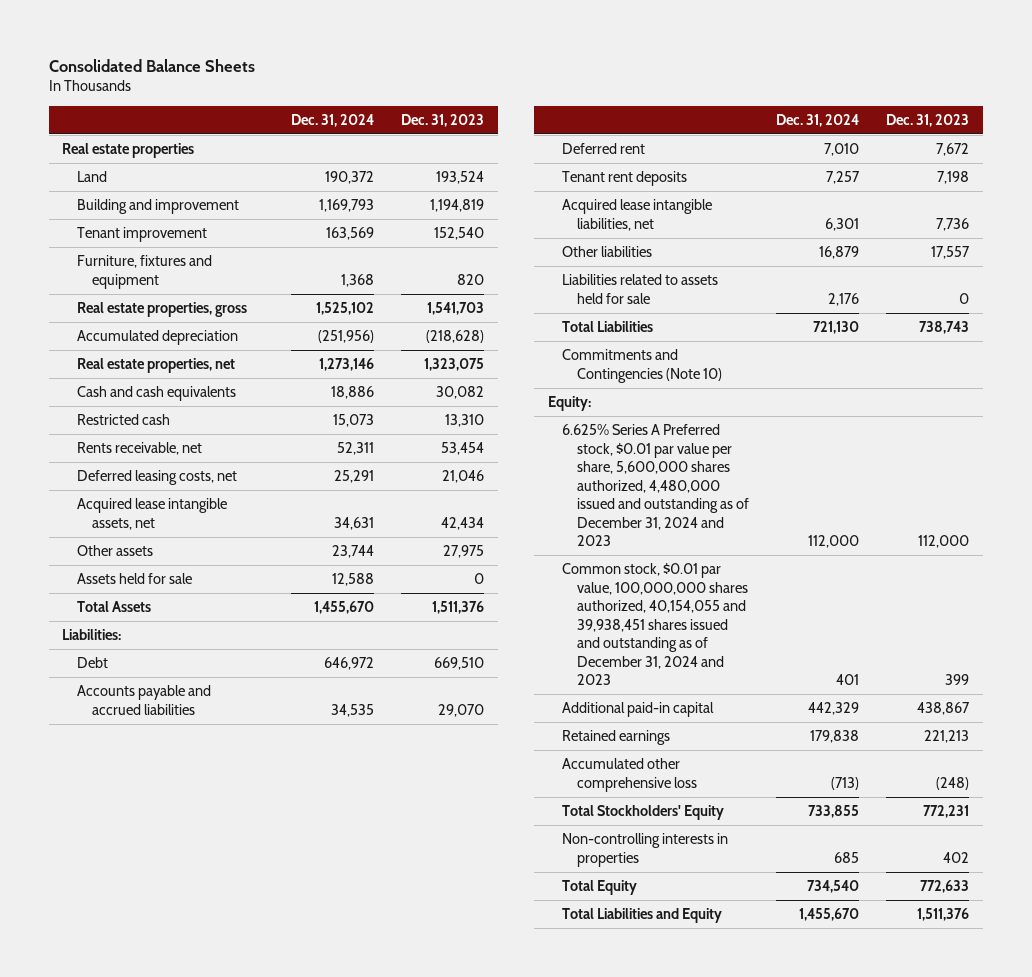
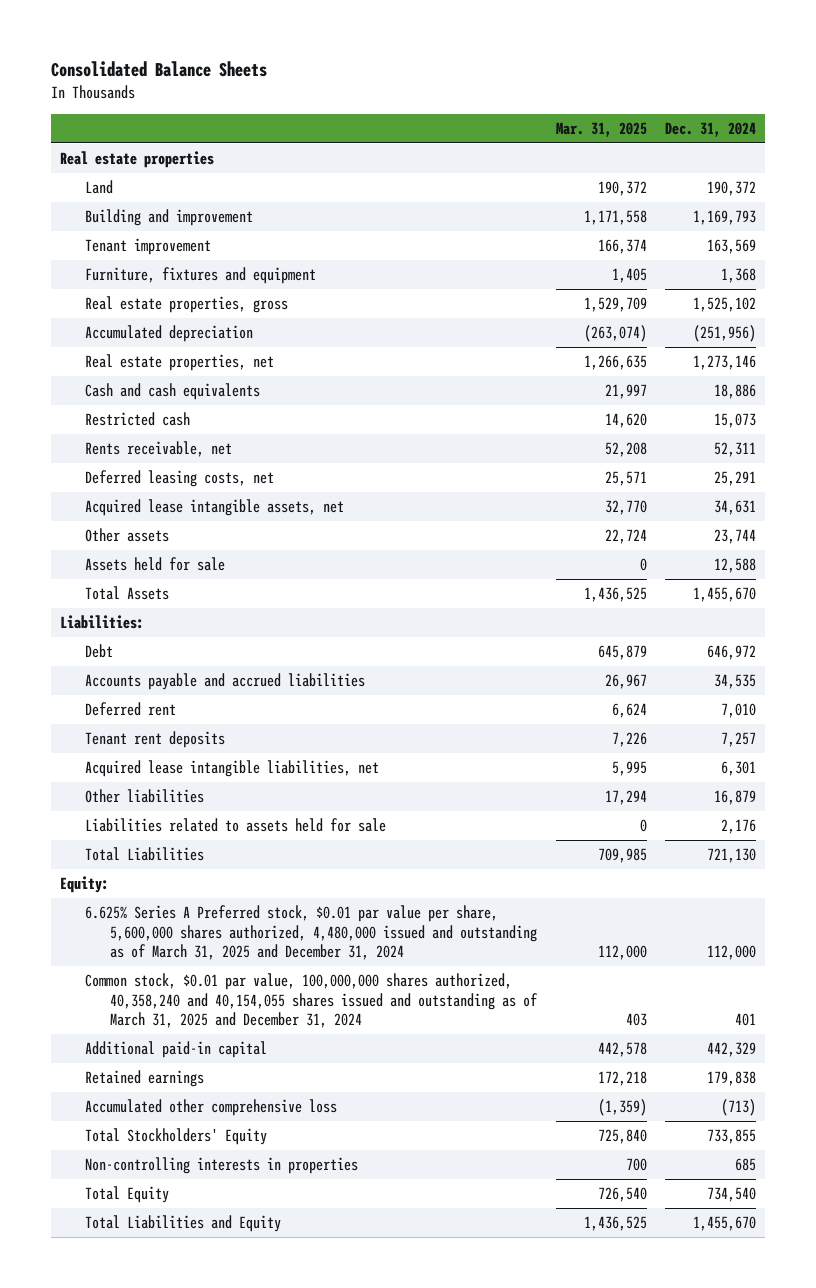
- | Dec. 31, 2024 | Dec. 31, 2023
+ | Mar. 31, 2025 | Dec. 31, 2024
- Commitments and Contingencies (Note 10)
- 6.625% Series A Preferred stock, $0.01 par value per share, 5,600,000 shares authorized, 4,480,000 issued and outstanding as of December 31, 2024 and 2023 | 112,000 | 112,000
- Common stock, $0.01 par value, 100,000,000 shares authorized, 40,154,055 and 39,938,451 shares issued and outstanding as of December 31, 2024 and 2023 | 401 | 399
+ 6.625% Series A Preferred stock, $0.01 par value per share, 5,600,000 shares authorized, 4,480,000 issued and outstanding as of March 31, 2025 and December 31, 2024 | 112,000 | 112,000
+ Common stock, $0.01 par value, 100,000,000 shares authorized, 40,358,240 and 40,154,055 shares issued and outstanding as of March 31, 2025 and December 31, 2024 | 403 | 401

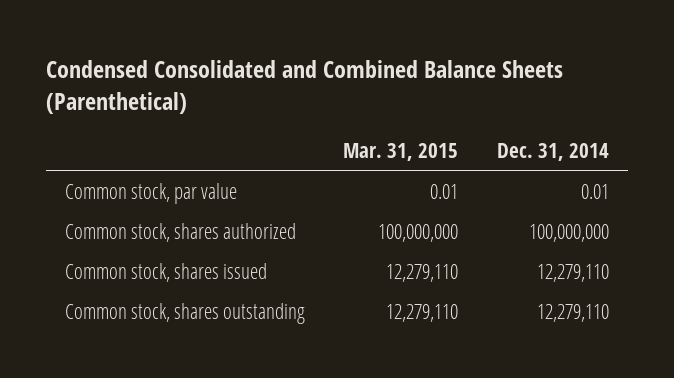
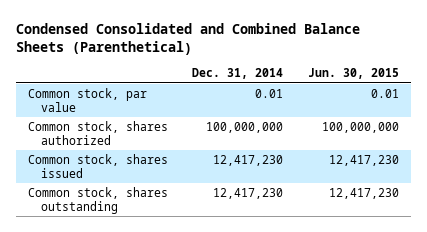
- | Mar. 31, 2015 | Dec. 31, 2014
+ | Dec. 31, 2014 | Jun. 30, 2015
- Common stock, shares issued | 12,279,110 | 12,279,110
- Common stock, shares outstanding | 12,279,110 | 12,279,110
+ Common stock, shares issued | 12,417,230 | 12,417,230
+ Common stock, shares outstanding | 12,417,230 | 12,417,230

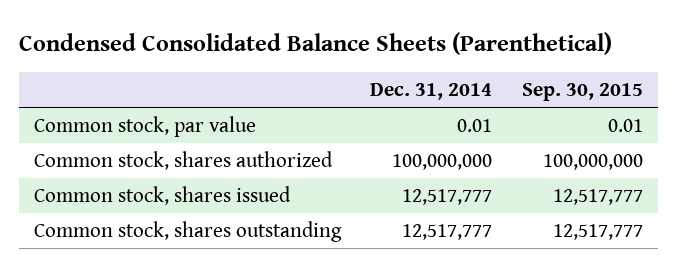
- Condensed Consolidated and Combined Balance Sheets (Parenthetical)
+ Condensed Consolidated Balance Sheets (Parenthetical)
- | Dec. 31, 2014 | Jun. 30, 2015
+ | Dec. 31, 2014 | Sep. 30, 2015
- Common stock, shares issued | 12,417,230 | 12,417,230
- Common stock, shares outstanding | 12,417,230 | 12,417,230
+ Common stock, shares issued | 12,517,777 | 12,517,777
+ Common stock, shares outstanding | 12,517,777 | 12,517,777

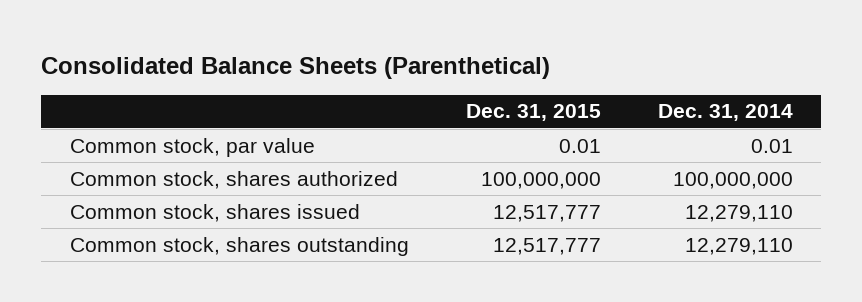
- Condensed Consolidated Balance Sheets (Parenthetical)
+ Consolidated Balance Sheets (Parenthetical)
- | Dec. 31, 2014 | Sep. 30, 2015
+ | Dec. 31, 2015 | Dec. 31, 2014
- Common stock, shares issued | 12,517,777 | 12,517,777
- Common stock, shares outstanding | 12,517,777 | 12,517,777
+ Common stock, shares issued | 12,517,777 | 12,279,110
+ Common stock, shares outstanding | 12,517,777 | 12,279,110

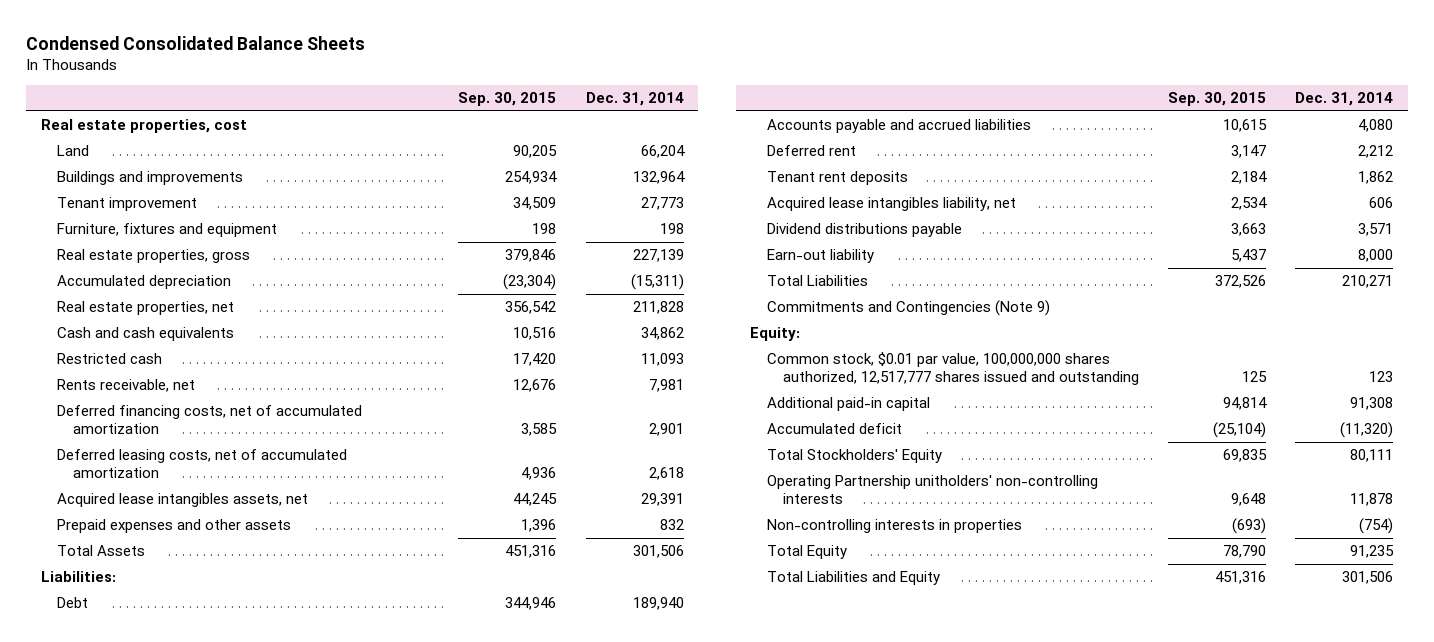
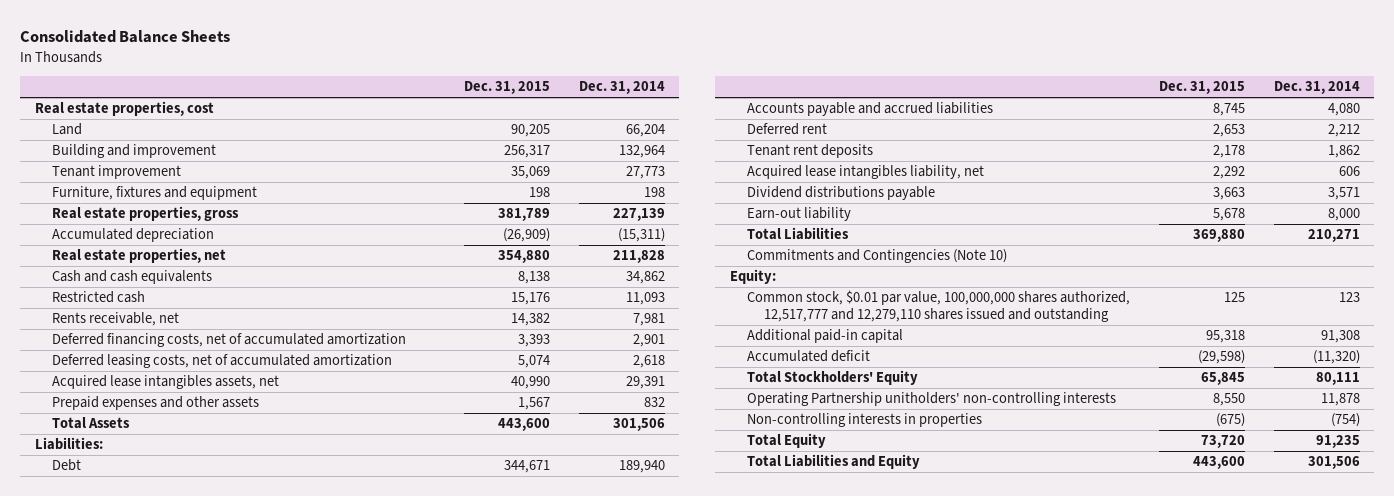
- Condensed Consolidated Balance Sheets
+ Consolidated Balance Sheets
- | Sep. 30, 2015 | Dec. 31, 2014
+ | Dec. 31, 2015 | Dec. 31, 2014
- Buildings and improvements | 254,934 | 132,964
+ Building and improvement | 256,317 | 132,964
- Commitments and Contingencies (Note 9)
+ Commitments and Contingencies (Note 10)
- Common stock, $0.01 par value, 100,000,000 shares authorized, 12,517,777 shares issued and outstanding | 125 | 123
+ Common stock, $0.01 par value, 100,000,000 shares authorized, 12,517,777 and 12,279,110 shares issued and outstanding | 125 | 123

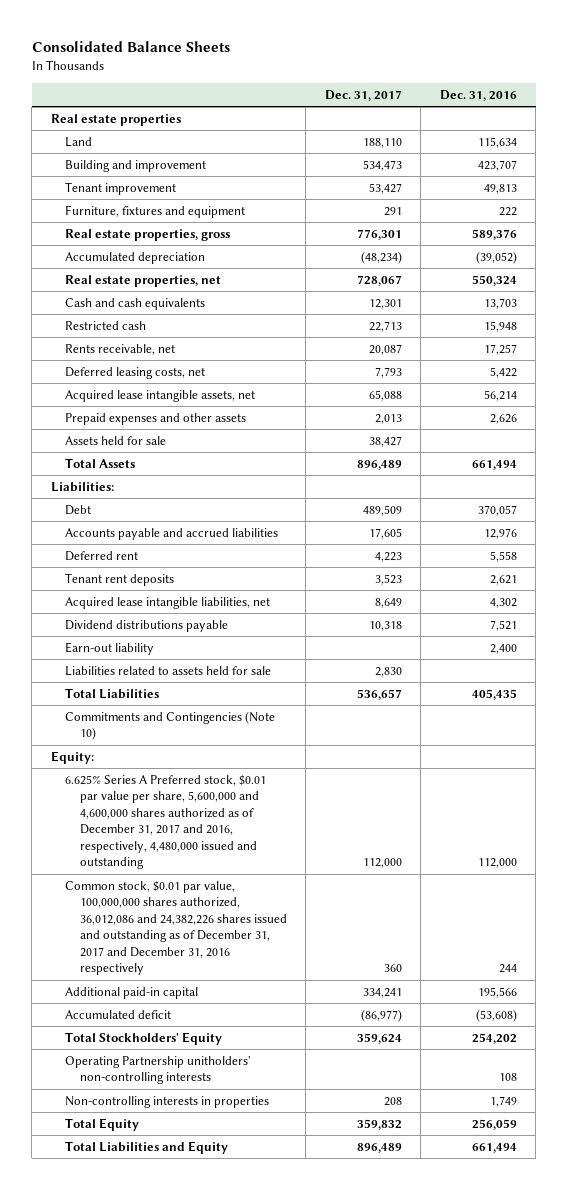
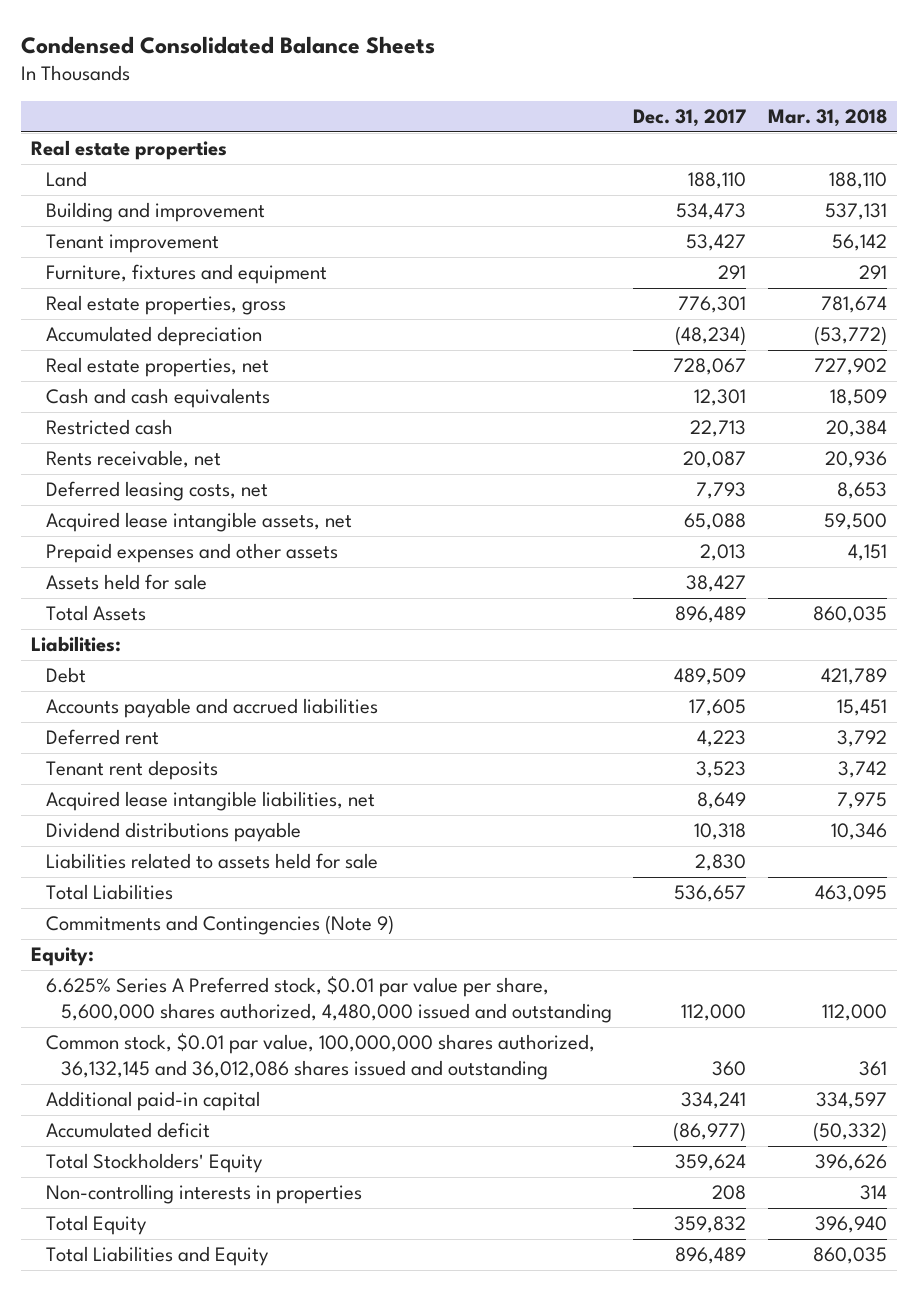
- Consolidated Balance Sheets
+ Condensed Consolidated Balance Sheets
- | Dec. 31, 2017 | Dec. 31, 2016
+ | Dec. 31, 2017 | Mar. 31, 2018
- Earn-out liability | | 2,400
- Commitments and Contingencies (Note 10)
+ Commitments and Contingencies (Note 9)
- 6.625% Series A Preferred stock, $0.01 par value per share, 5,600,000 and 4,600,000 shares authorized as of December 31, 2017 and 2016, respectively, 4,480,000 issued and outstanding | 112,000 | 112,000
- Common stock, $0.01 par value, 100,000,000 shares authorized, 36,012,086 and 24,382,226 shares issued and outstanding as of December 31, 2017 and December 31, 2016 respectively | 360 | 244
+ 6.625% Series A Preferred stock, $0.01 par value per share, 5,600,000 shares authorized, 4,480,000 issued and outstanding | 112,000 | 112,000
+ Common stock, $0.01 par value, 100,000,000 shares authorized, 36,132,145 and 36,012,086 shares issued and outstanding | 360 | 361
- Operating Partnership unitholders' non-controlling interests | | 108

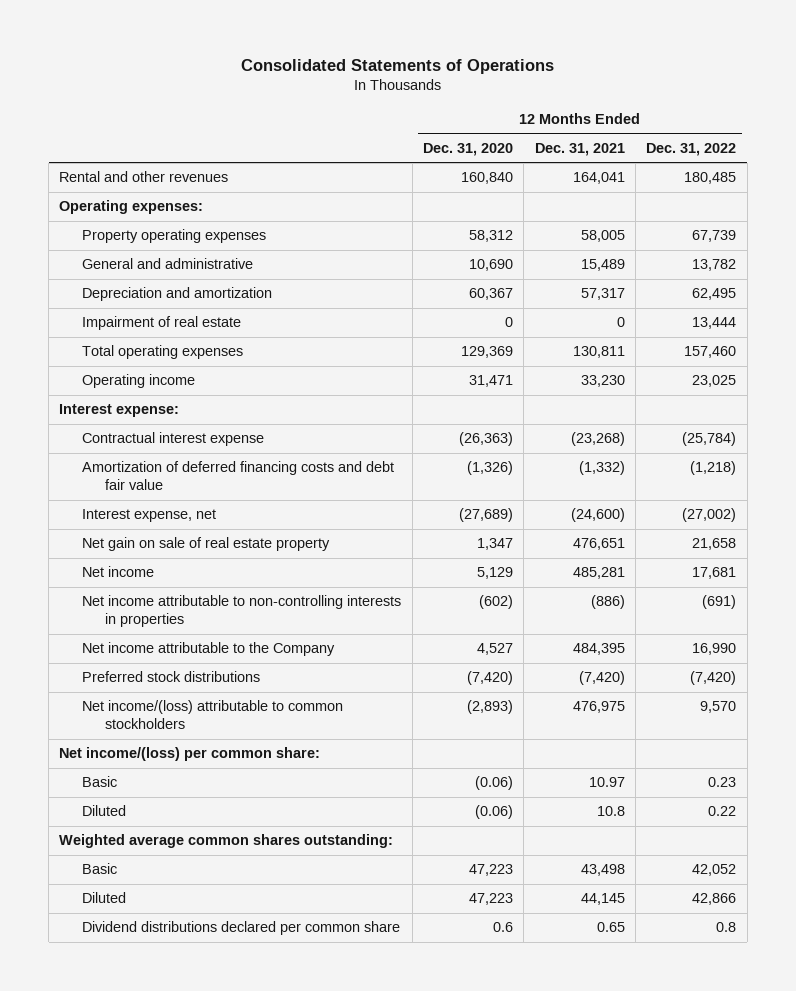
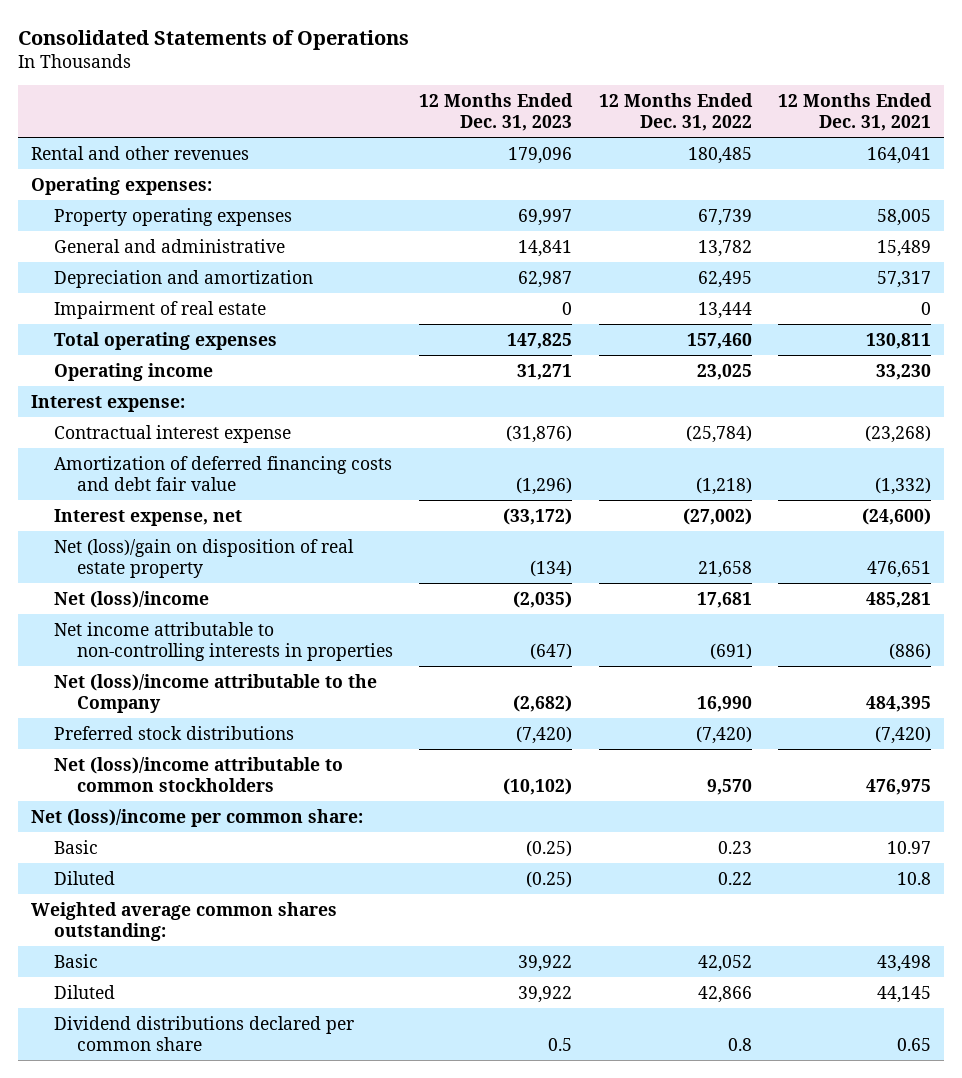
- | 12 Months Ended Dec. 31, 2020 | 12 Months Ended Dec. 31, 2021 | 12 Months Ended Dec. 31, 2022
+ | 12 Months Ended Dec. 31, 2023 | 12 Months Ended Dec. 31, 2022 | 12 Months Ended Dec. 31, 2021
- Net gain on sale of real estate property | 1,347 | 476,651 | 21,658
- Net income | 5,129 | 485,281 | 17,681
+ Net (loss)/gain on disposition of real estate property | (134) | 21,658 | 476,651
+ Net (loss)/income | (2,035) | 17,681 | 485,281
- Net income attributable to the Company | 4,527 | 484,395 | 16,990
+ Net (loss)/income attributable to the Company | (2,682) | 16,990 | 484,395
- Net income/(loss) attributable to common stockholders | (2,893) | 476,975 | 9,570
- Net income/(loss) per common share:
+ Net (loss)/income attributable to common stockholders | (10,102) | 9,570 | 476,975
+ Net (loss)/income per common share:

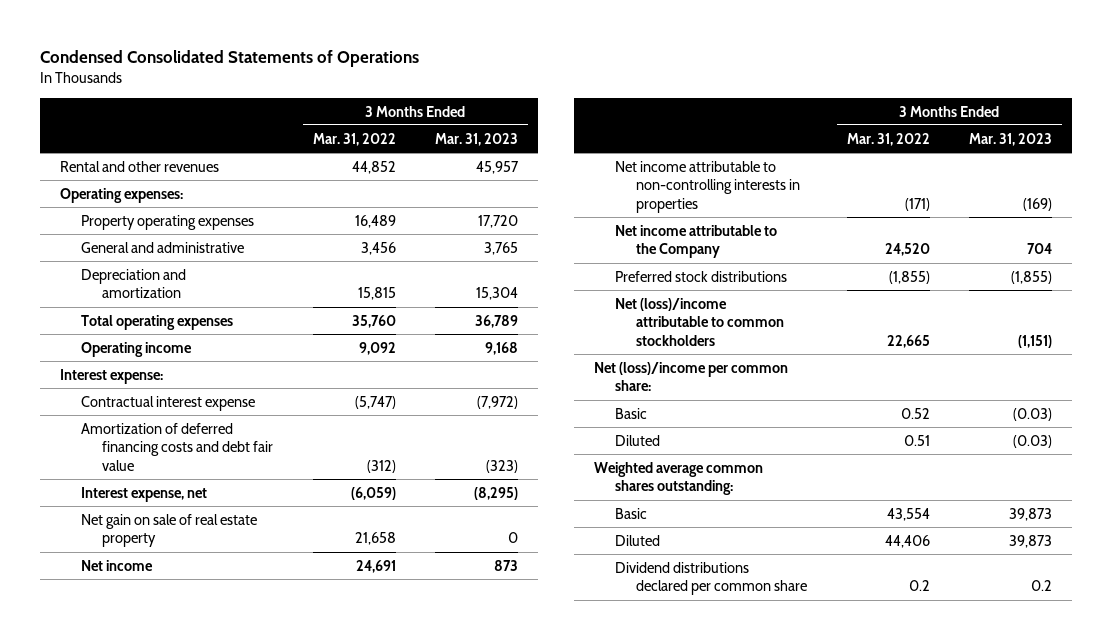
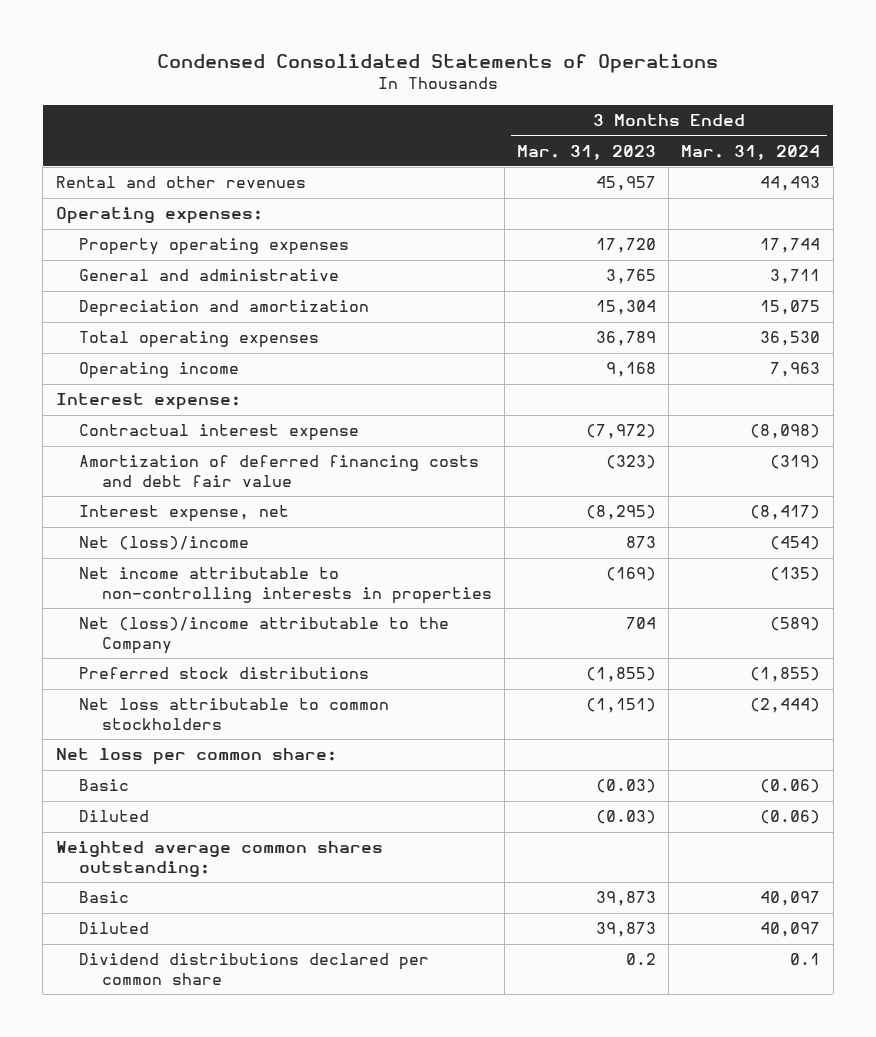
- | 3 Months Ended Mar. 31, 2022 | 3 Months Ended Mar. 31, 2023
+ | 3 Months Ended Mar. 31, 2023 | 3 Months Ended Mar. 31, 2024
- Net gain on sale of real estate property | 21,658 | 0
- Net income | 24,691 | 873
+ Net (loss)/income | 873 | (454)
- Net income attributable to the Company | 24,520 | 704
+ Net (loss)/income attributable to the Company | 704 | (589)
- Net (loss)/income attributable to common stockholders | 22,665 | (1,151)
- Net (loss)/income per common share:
+ Net loss attributable to common stockholders | (1,151) | (2,444)
+ Net loss per common share:

